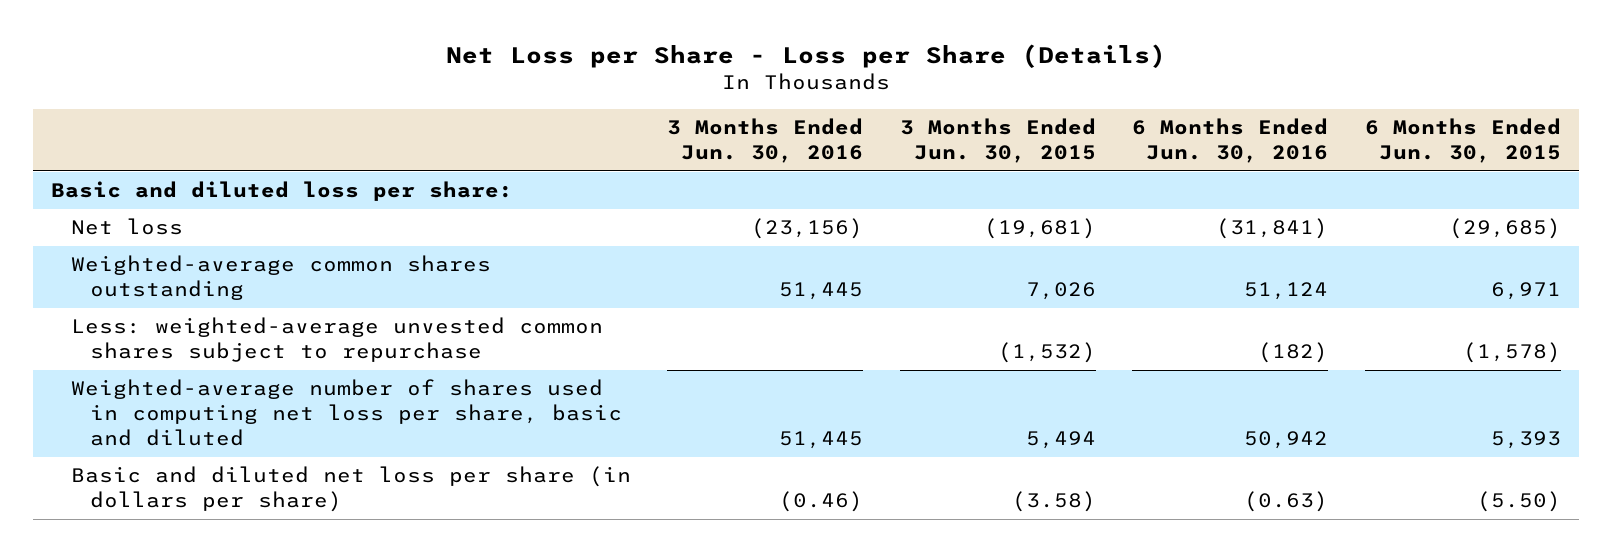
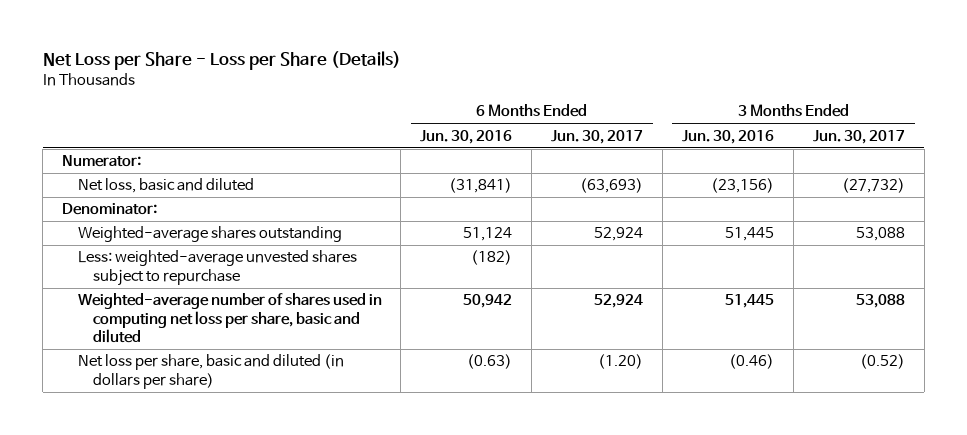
- | 3 Months Ended Jun. 30, 2016 | 3 Months Ended Jun. 30, 2015 | 6 Months Ended Jun. 30, 2016 | 6 Months Ended Jun. 30, 2015
+ | 6 Months Ended Jun. 30, 2016 | 6 Months Ended Jun. 30, 2017 | 3 Months Ended Jun. 30, 2016 | 3 Months Ended Jun. 30, 2017
- Basic and diluted loss per share:
- Net loss | (23,156) | (19,681) | (31,841) | (29,685)
- Weighted-average common shares outstanding | 51,445 | 7,026 | 51,124 | 6,971
- Less: weighted-average unvested common shares subject to repurchase | | (1,532) | (182) | (1,578)
+ Numerator:
+ Net loss, basic and diluted | (31,841) | (63,693) | (23,156) | (27,732)
+ Denominator:
+ Weighted-average shares outstanding | 51,124 | 52,924 | 51,445 | 53,088
+ Less: weighted-average unvested shares subject to repurchase | (182) | | |
- Basic and diluted net loss per share (in dollars per share) | (0.46) | (3.58) | (0.63) | (5.50)
+ Net loss per share, basic and diluted (in dollars per share) | (0.63) | (1.20) | (0.46) | (0.52)

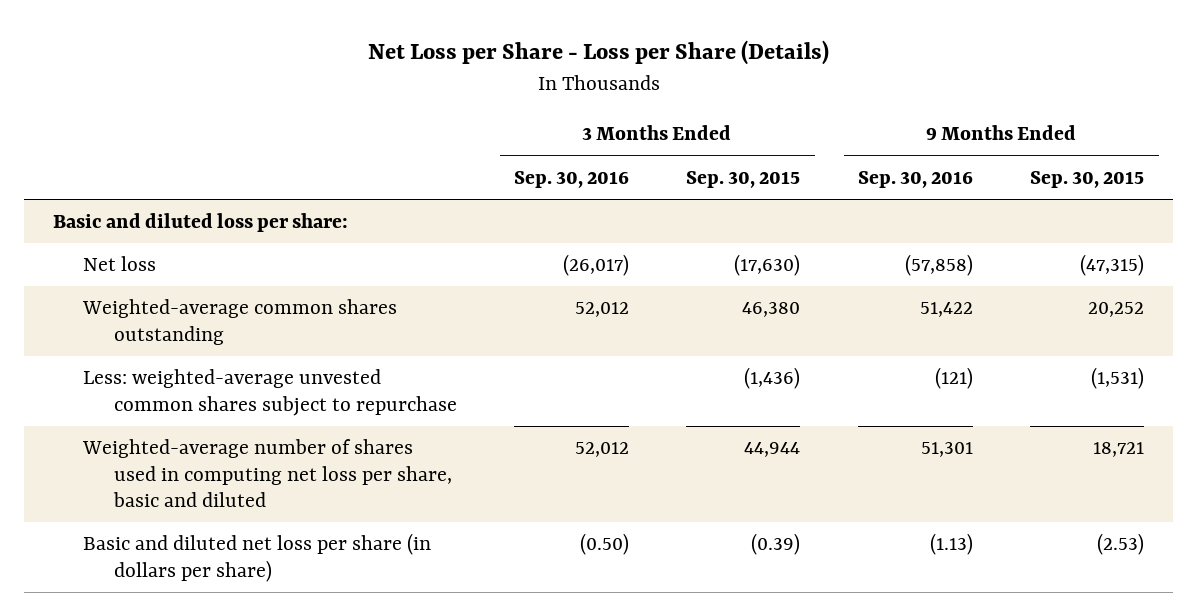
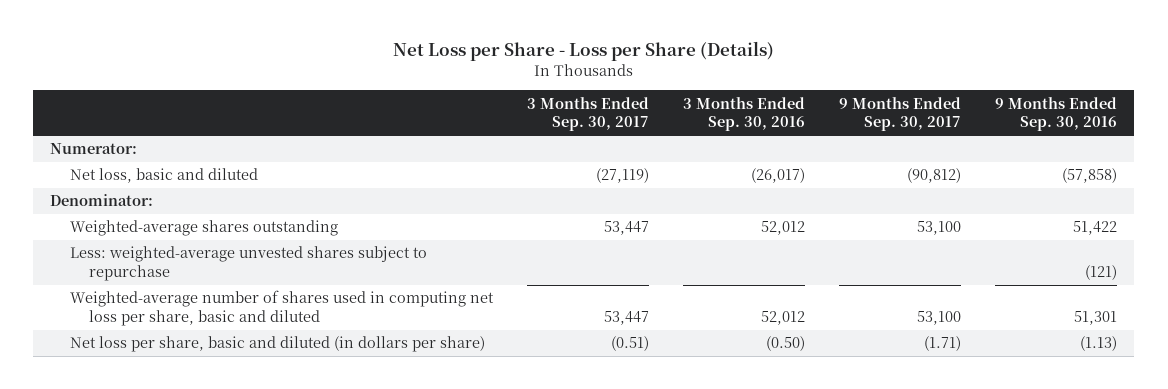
- | 3 Months Ended Sep. 30, 2016 | 3 Months Ended Sep. 30, 2015 | 9 Months Ended Sep. 30, 2016 | 9 Months Ended Sep. 30, 2015
+ | 3 Months Ended Sep. 30, 2017 | 3 Months Ended Sep. 30, 2016 | 9 Months Ended Sep. 30, 2017 | 9 Months Ended Sep. 30, 2016
- Basic and diluted loss per share:
- Net loss | (26,017) | (17,630) | (57,858) | (47,315)
- Weighted-average common shares outstanding | 52,012 | 46,380 | 51,422 | 20,252
- Less: weighted-average unvested common shares subject to repurchase | | (1,436) | (121) | (1,531)
+ Numerator:
+ Net loss, basic and diluted | (27,119) | (26,017) | (90,812) | (57,858)
+ Denominator:
+ Weighted-average shares outstanding | 53,447 | 52,012 | 53,100 | 51,422
+ Less: weighted-average unvested shares subject to repurchase | | | | (121)
- Basic and diluted net loss per share (in dollars per share) | (0.50) | (0.39) | (1.13) | (2.53)
+ Net loss per share, basic and diluted (in dollars per share) | (0.51) | (0.50) | (1.71) | (1.13)

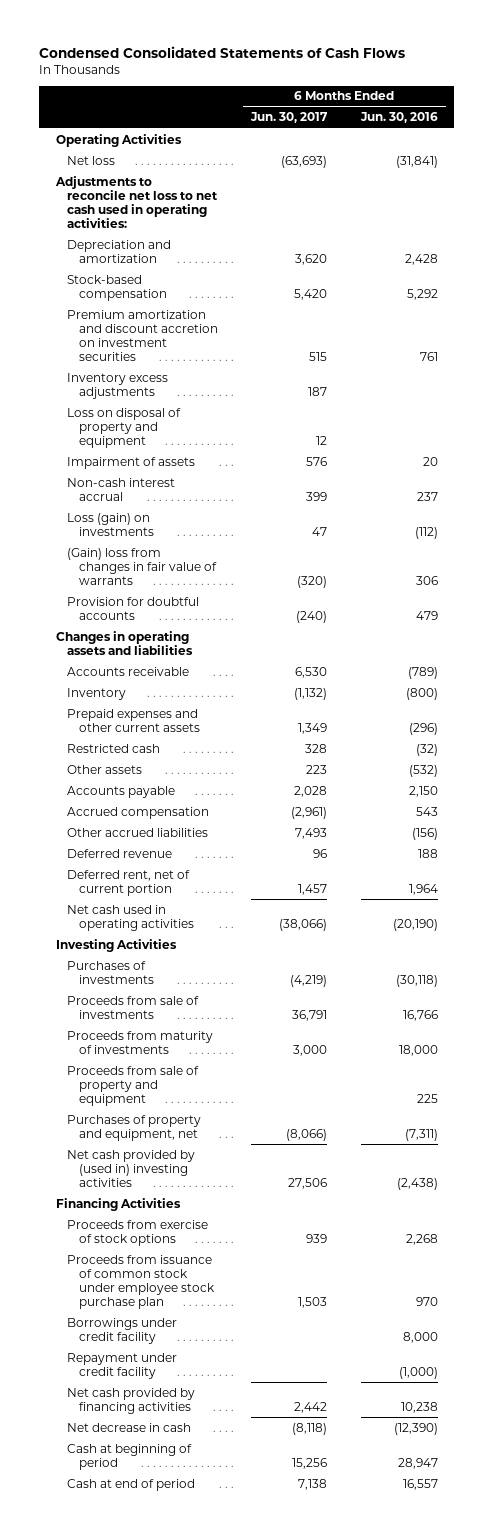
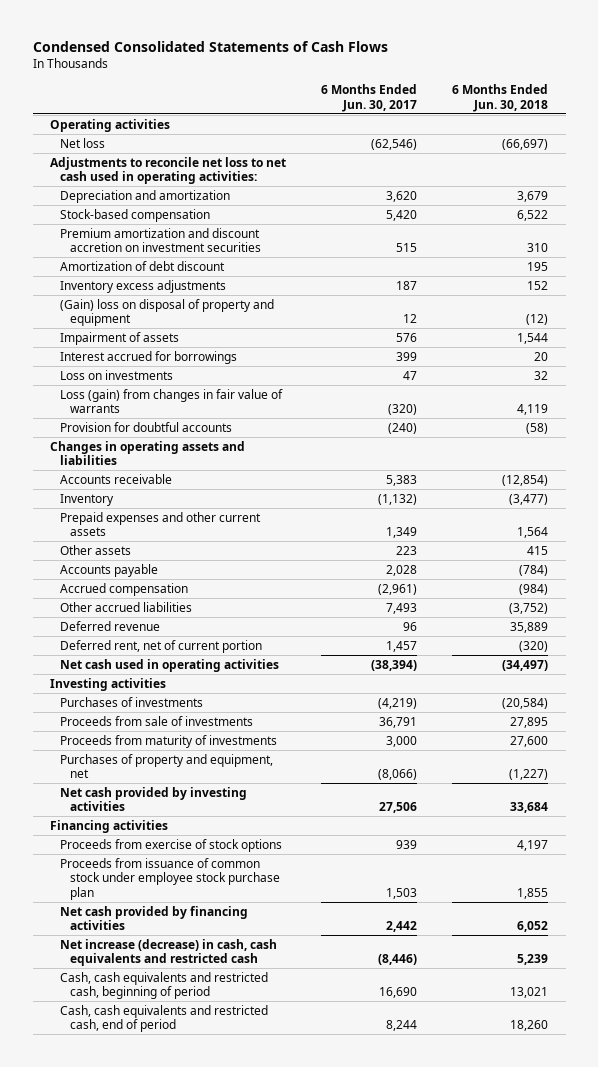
- | 6 Months Ended Jun. 30, 2017 | 6 Months Ended Jun. 30, 2016
+ | 6 Months Ended Jun. 30, 2017 | 6 Months Ended Jun. 30, 2018
- Operating Activities
- Net loss | (63,693) | (31,841)
+ Operating activities
+ Net loss | (62,546) | (66,697)
+ Amortization of debt discount | | 195
- Loss on disposal of property and equipment | 12 |
+ (Gain) loss on disposal of property and equipment | 12 | (12)
- Non-cash interest accrual | 399 | 237
- Loss (gain) on investments | 47 | (112)
- (Gain) loss from changes in fair value of warrants | (320) | 306
+ Interest accrued for borrowings | 399 | 20
+ Loss on investments | 47 | 32
+ Loss (gain) from changes in fair value of warrants | (320) | 4,119
- Accounts receivable | 6,530 | (789)
+ Accounts receivable | 5,383 | (12,854)
- Restricted cash | 328 | (32)
- Net cash used in operating activities | (38,066) | (20,190)
- Investing Activities
+ Net cash used in operating activities | (38,394) | (34,497)
+ Investing activities
- Proceeds from sale of property and equipment | | 225
- Net cash provided by (used in) investing activities | 27,506 | (2,438)
- Financing Activities
+ Net cash provided by investing activities | 27,506 | 33,684
+ Financing activities
- Borrowings under credit facility | | 8,000
- Repayment under credit facility | | (1,000)
- Net decrease in cash | (8,118) | (12,390)
- Cash at beginning of period | 15,256 | 28,947
- Cash at end of period | 7,138 | 16,557
+ Net increase (decrease) in cash, cash equivalents and restricted cash | (8,446) | 5,239
+ Cash, cash equivalents and restricted cash, beginning of period | 16,690 | 13,021
+ Cash, cash equivalents and restricted cash, end of period | 8,244 | 18,260

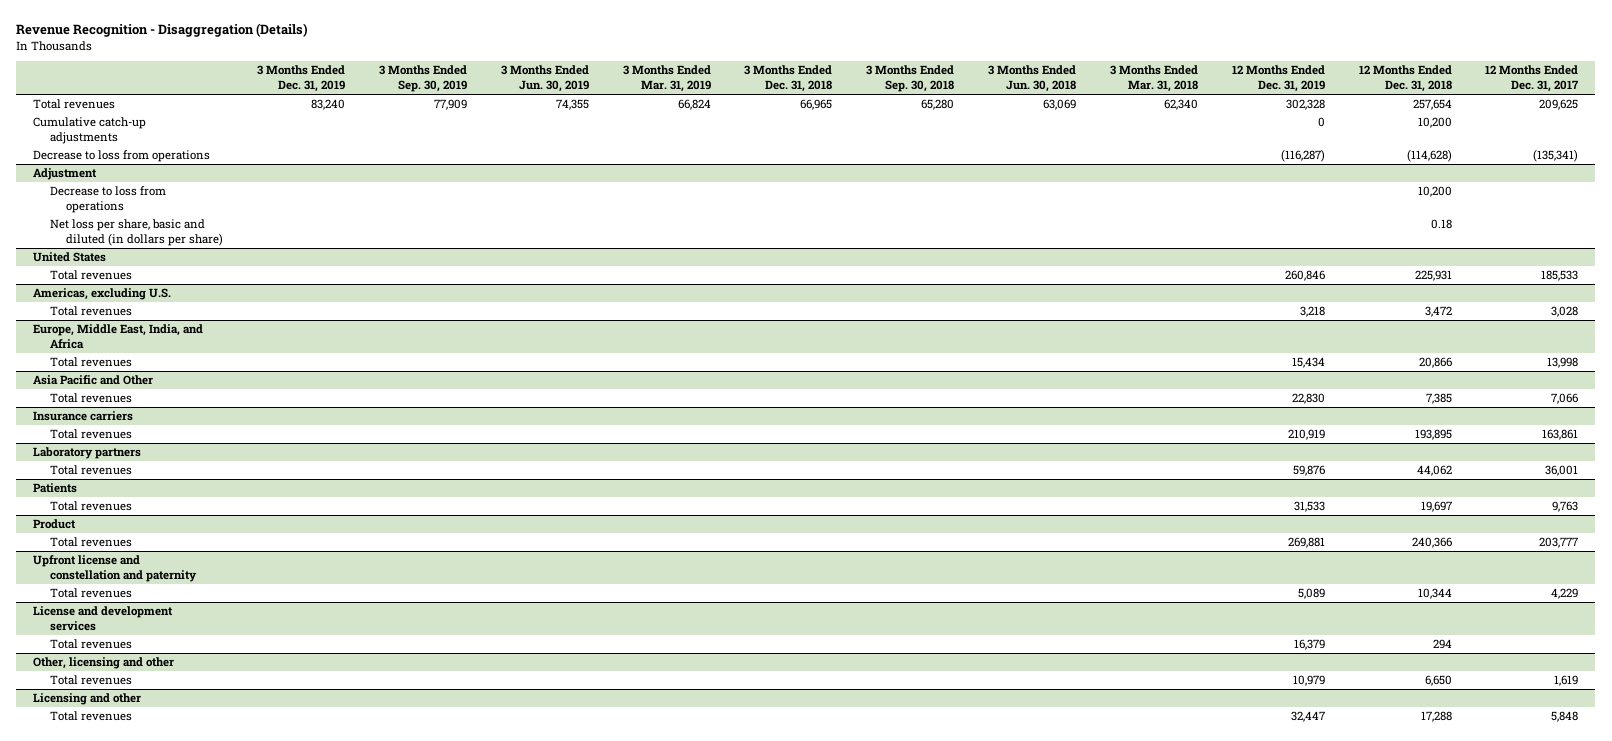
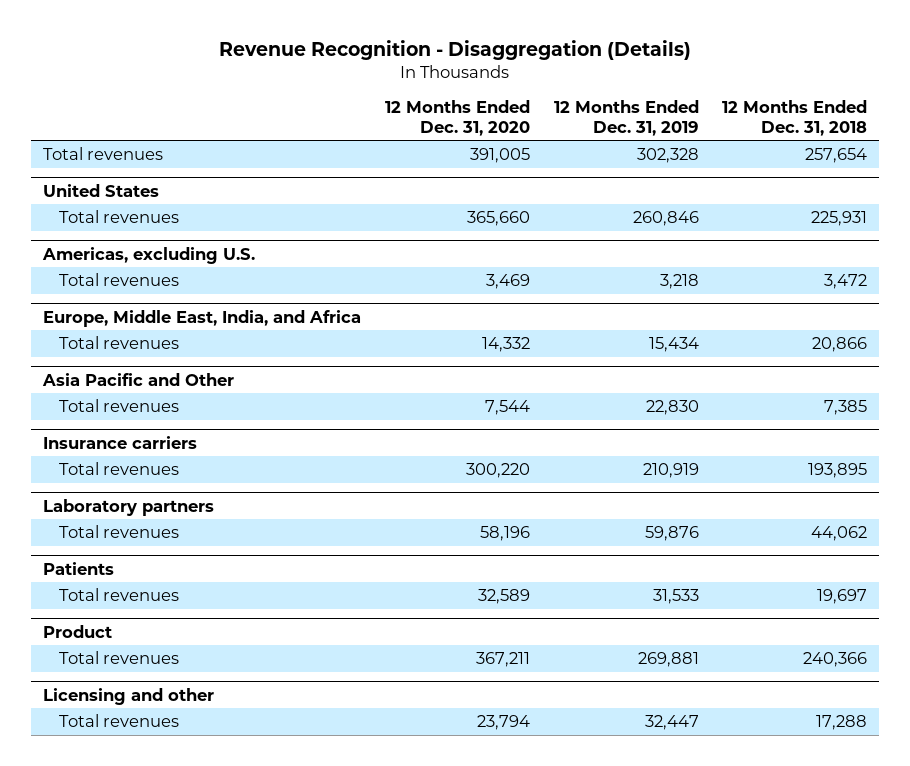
- | 3 Months Ended Dec. 31, 2019 | 3 Months Ended Sep. 30, 2019 | 3 Months Ended Jun. 30, 2019 | 3 Months Ended Mar. 31, 2019 | 3 Months Ended Dec. 31, 2018 | 3 Months Ended Sep. 30, 2018 | 3 Months Ended Jun. 30, 2018 | 3 Months Ended Mar. 31, 2018 | 12 Months Ended Dec. 31, 2019 | 12 Months Ended Dec. 31, 2018 | 12 Months Ended Dec. 31, 2017
+ | 12 Months Ended Dec. 31, 2020 | 12 Months Ended Dec. 31, 2019 | 12 Months Ended Dec. 31, 2018
- Cumulative catch-up adjustments | | | | | | | | | 0 | 10,200 |
- Decrease to loss from operations | | | | | | | | | (116,287) | (114,628) | (135,341)
- Adjustment
- Decrease to loss from operations | | | | | | | | | | 10,200 |
- Net loss per share, basic and diluted (in dollars per share) | | | | | | | | | | 0.18 |
- Upfront license and constellation and paternity
- Total revenues | | | | | | | | | 5,089 | 10,344 | 4,229
- License and development services
- Total revenues | | | | | | | | | 16,379 | 294 |
- Other, licensing and other
- Total revenues | | | | | | | | | 10,979 | 6,650 | 1,619

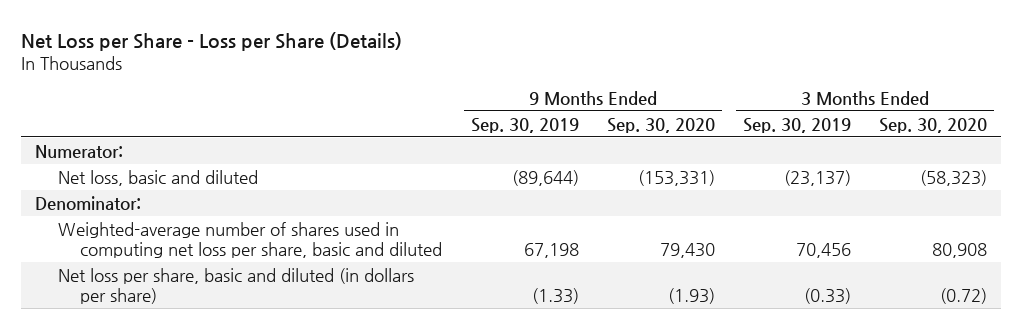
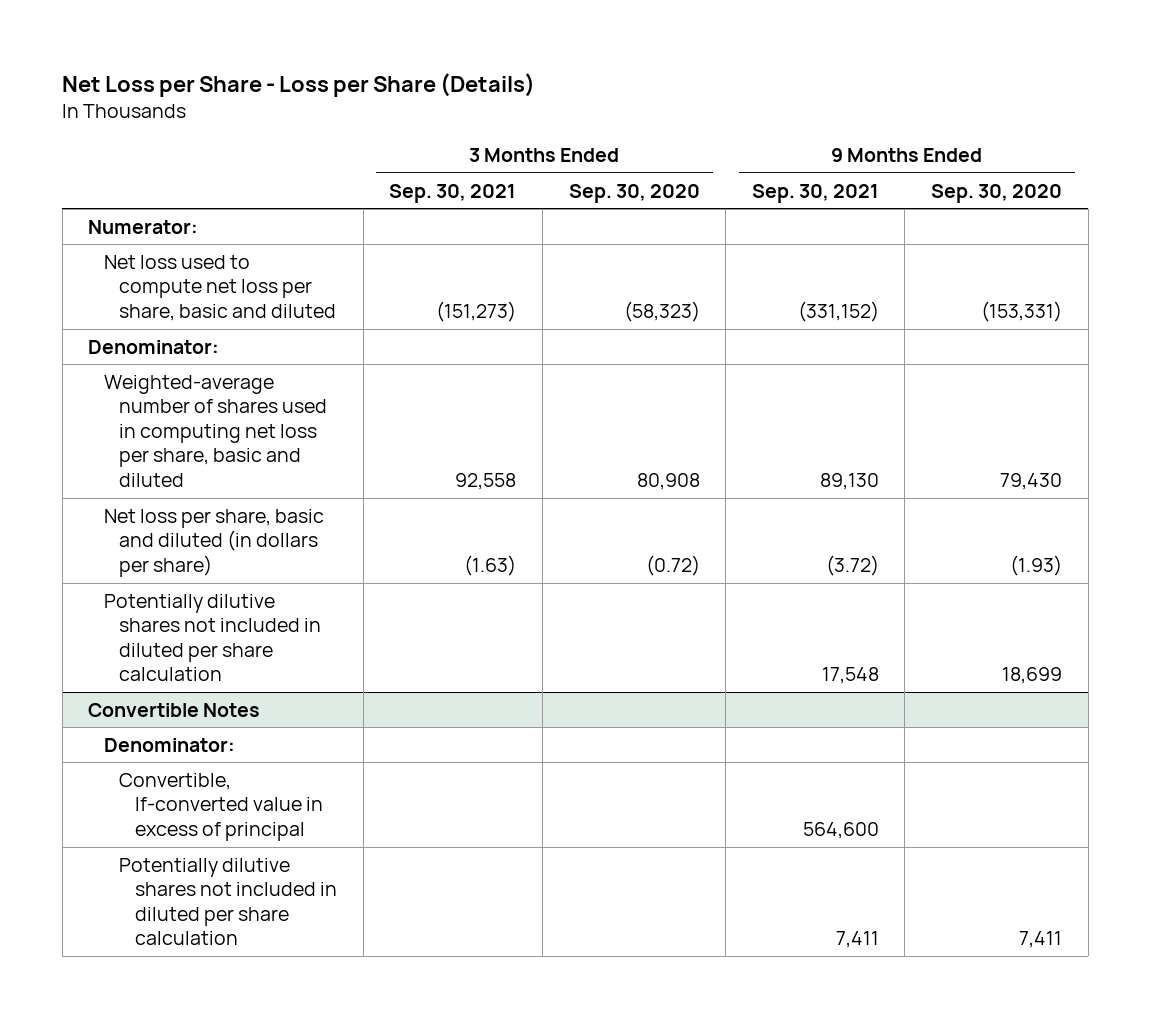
- | 9 Months Ended Sep. 30, 2019 | 9 Months Ended Sep. 30, 2020 | 3 Months Ended Sep. 30, 2019 | 3 Months Ended Sep. 30, 2020
+ | 3 Months Ended Sep. 30, 2021 | 3 Months Ended Sep. 30, 2020 | 9 Months Ended Sep. 30, 2021 | 9 Months Ended Sep. 30, 2020
- Net loss, basic and diluted | (89,644) | (153,331) | (23,137) | (58,323)
+ Net loss used to compute net loss per share, basic and diluted | (151,273) | (58,323) | (331,152) | (153,331)
+ Potentially dilutive shares not included in diluted per share calculation | | | 17,548 | 18,699
+ Convertible Notes
+ Denominator:
+ Convertible, If-converted value in excess of principal | | | 564,600 |
+ Potentially dilutive shares not included in diluted per share calculation | | | 7,411 | 7,411

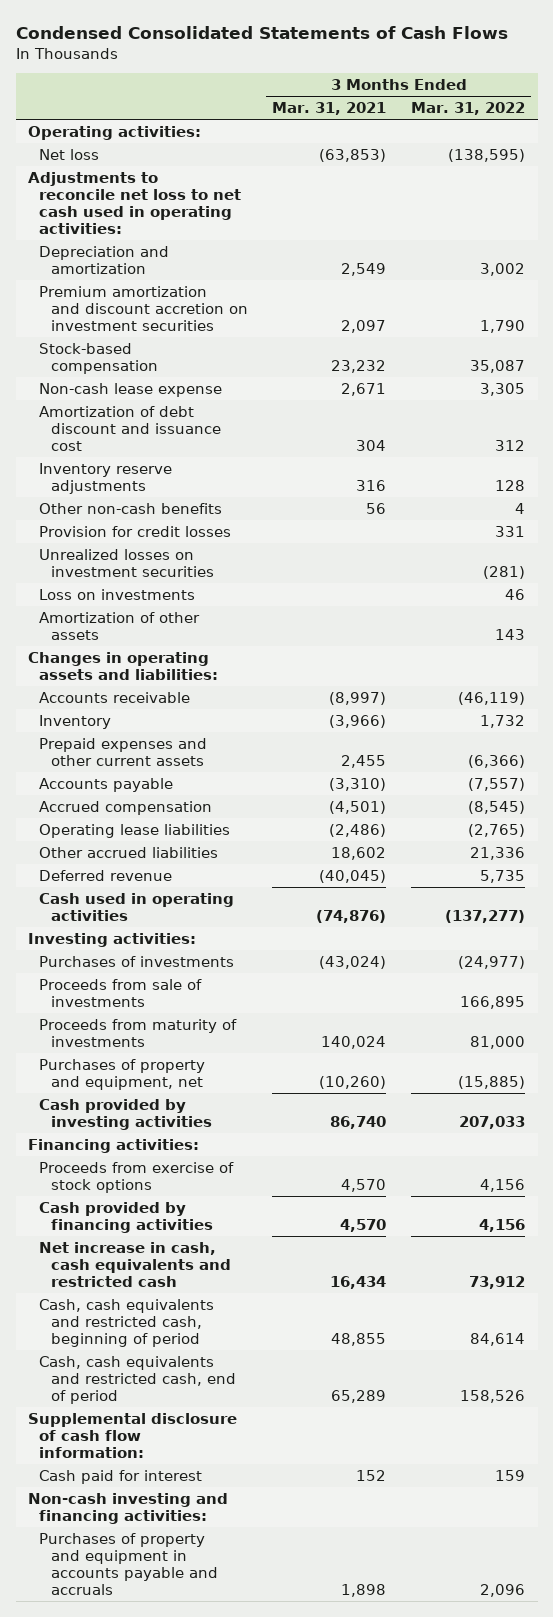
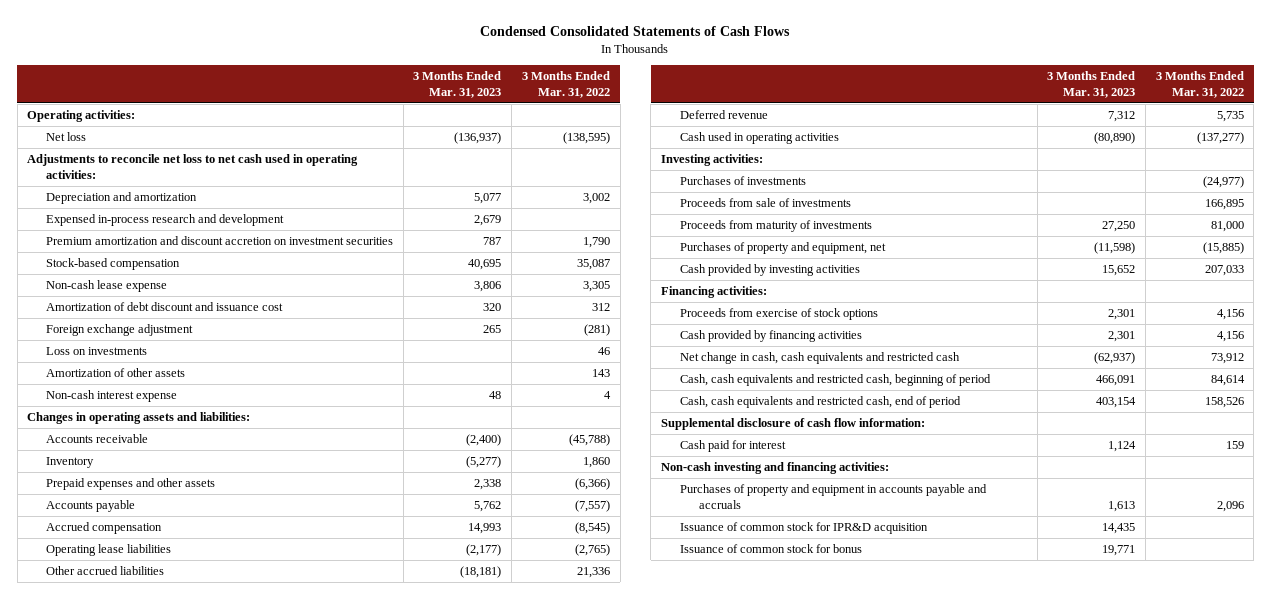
- | 3 Months Ended Mar. 31, 2021 | 3 Months Ended Mar. 31, 2022
+ | 3 Months Ended Mar. 31, 2023 | 3 Months Ended Mar. 31, 2022
+ Expensed in-process research and development | 2,679 |
- Inventory reserve adjustments | 316 | 128
- Other non-cash benefits | 56 | 4
- Provision for credit losses | | 331
- Unrealized losses on investment securities | | (281)
+ Foreign exchange adjustment | 265 | (281)
+ Non-cash interest expense | 48 | 4
- Accounts receivable | (8,997) | (46,119)
- Inventory | (3,966) | 1,732
- Prepaid expenses and other current assets | 2,455 | (6,366)
+ Accounts receivable | (2,400) | (45,788)
+ Inventory | (5,277) | 1,860
+ Prepaid expenses and other assets | 2,338 | (6,366)
- Net increase in cash, cash equivalents and restricted cash | 16,434 | 73,912
+ Net change in cash, cash equivalents and restricted cash | (62,937) | 73,912
+ Issuance of common stock for IPR&D acquisition | 14,435 |
+ Issuance of common stock for bonus | 19,771 |

